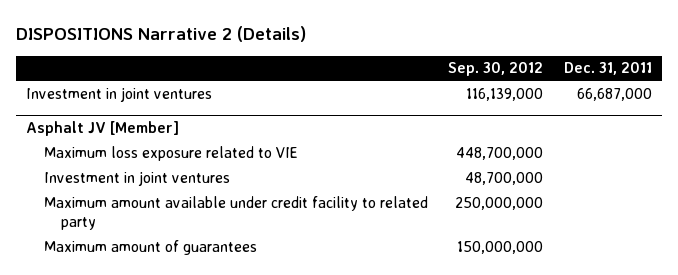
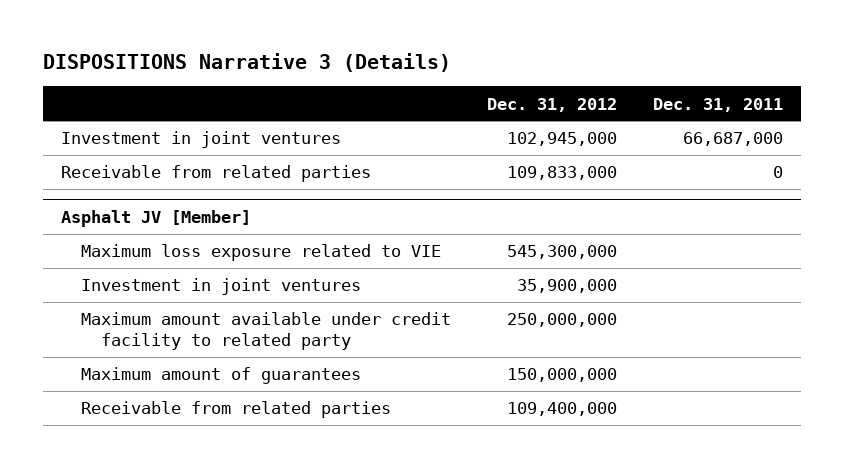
- DISPOSITIONS Narrative 2 (Details)
+ DISPOSITIONS Narrative 3 (Details)
- | Sep. 30, 2012 | Dec. 31, 2011
+ | Dec. 31, 2012 | Dec. 31, 2011
+ Receivable from related parties | 109,833,000 | 0
@ Asphalt JV [Member]
+ Receivable from related parties | 109,400,000 |

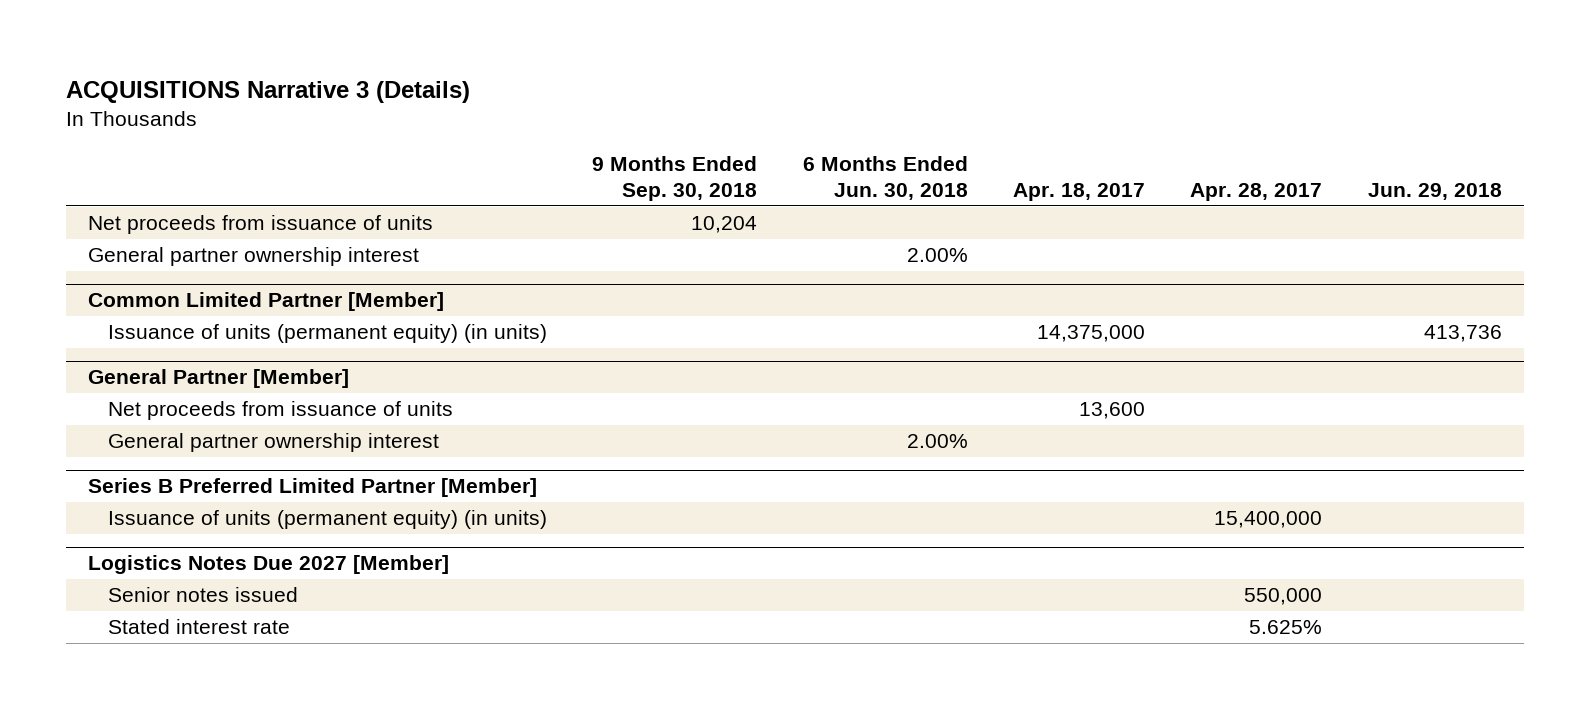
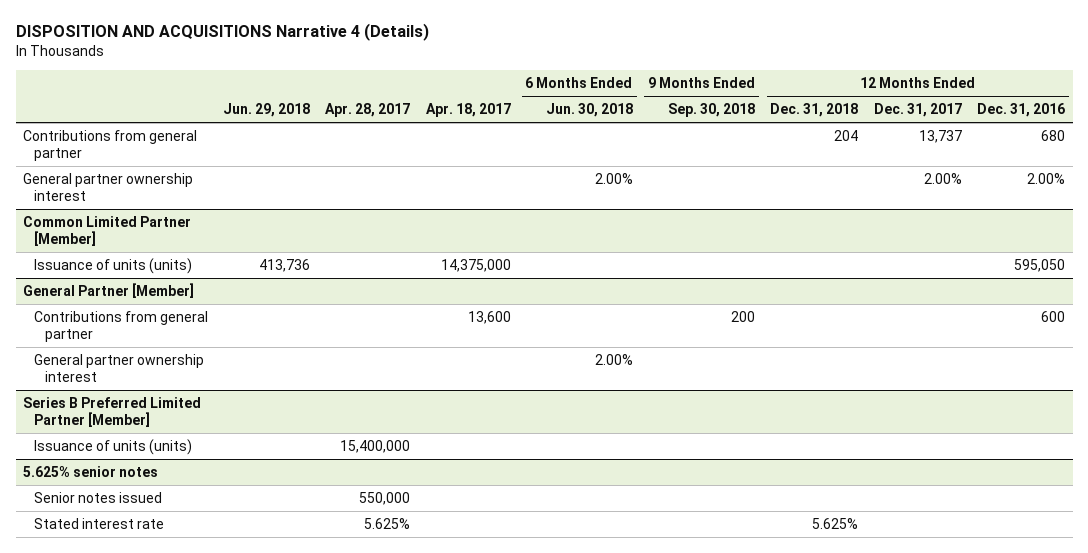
- ACQUISITIONS Narrative 3 (Details)
+ DISPOSITION AND ACQUISITIONS Narrative 4 (Details)
- | 9 Months Ended Sep. 30, 2018 | 6 Months Ended Jun. 30, 2018 | Apr. 18, 2017 | Apr. 28, 2017 | Jun. 29, 2018
+ | Jun. 29, 2018 | Apr. 28, 2017 | Apr. 18, 2017 | 6 Months Ended Jun. 30, 2018 | 9 Months Ended Sep. 30, 2018 | 12 Months Ended Dec. 31, 2018 | 12 Months Ended Dec. 31, 2017 | 12 Months Ended Dec. 31, 2016
- Net proceeds from issuance of units | 10,204 | | | |
+ Contributions from general partner | | | | | | 204 | 13,737 | 680
@ Common Limited Partner [Member]
- Issuance of units (permanent equity) (in units) | | | 14,375,000 | | 413,736
+ Issuance of units (units) | 413,736 | | 14,375,000 | | | | | 595,050
@ General Partner [Member]
- Net proceeds from issuance of units | | | 13,600 | |
+ Contributions from general partner | | | 13,600 | | 200 | | | 600
@ Series B Preferred Limited Partner [Member]
- Issuance of units (permanent equity) (in units) | | | | 15,400,000 |
- Logistics Notes Due 2027 [Member]
@ Series B Preferred Limited Partner [Member]
+ Issuance of units (units) | | 15,400,000 | | | | | |
+ 5.625% senior notes

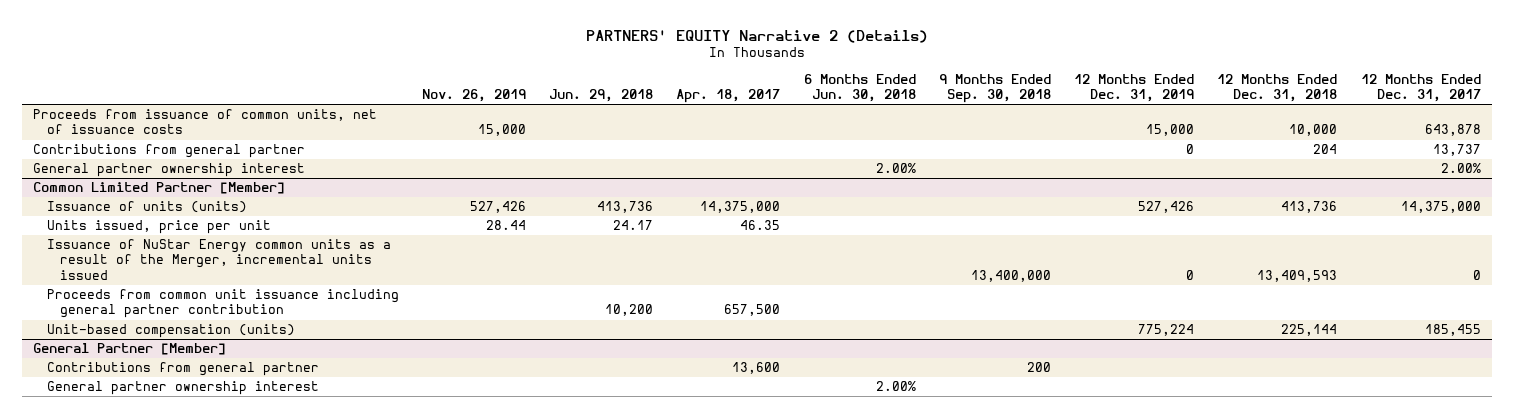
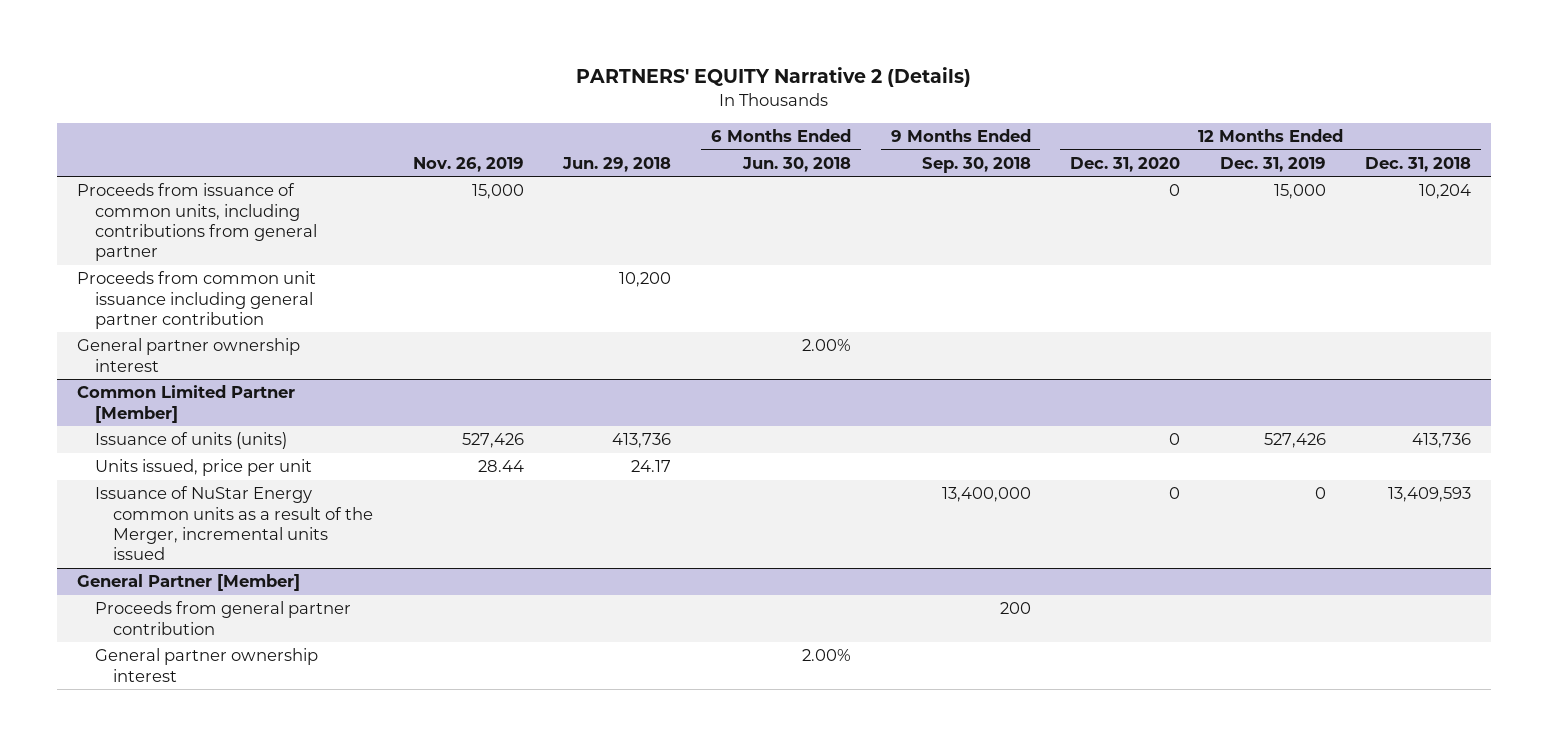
- | Nov. 26, 2019 | Jun. 29, 2018 | Apr. 18, 2017 | 6 Months Ended Jun. 30, 2018 | 9 Months Ended Sep. 30, 2018 | 12 Months Ended Dec. 31, 2019 | 12 Months Ended Dec. 31, 2018 | 12 Months Ended Dec. 31, 2017
+ | Nov. 26, 2019 | Jun. 29, 2018 | 6 Months Ended Jun. 30, 2018 | 9 Months Ended Sep. 30, 2018 | 12 Months Ended Dec. 31, 2020 | 12 Months Ended Dec. 31, 2019 | 12 Months Ended Dec. 31, 2018
- Proceeds from issuance of common units, net of issuance costs | 15,000 | | | | | 15,000 | 10,000 | 643,878
- Contributions from general partner | | | | | | 0 | 204 | 13,737
+ Proceeds from issuance of common units, including contributions from general partner | 15,000 | | | | 0 | 15,000 | 10,204
+ Proceeds from common unit issuance including general partner contribution | | 10,200 | | | | |
@ Common Limited Partner [Member]
- Proceeds from common unit issuance including general partner contribution | | 10,200 | 657,500 | | | | |
- Unit-based compensation (units) | | | | | | 775,224 | 225,144 | 185,455
@ General Partner [Member]
- Contributions from general partner | | | 13,600 | | 200 | | |
+ Proceeds from general partner contribution | | | | 200 | | |

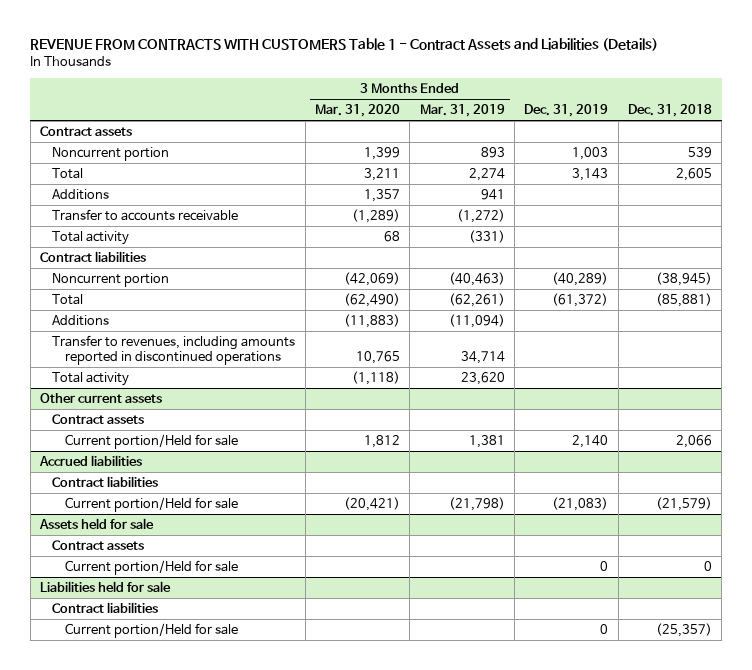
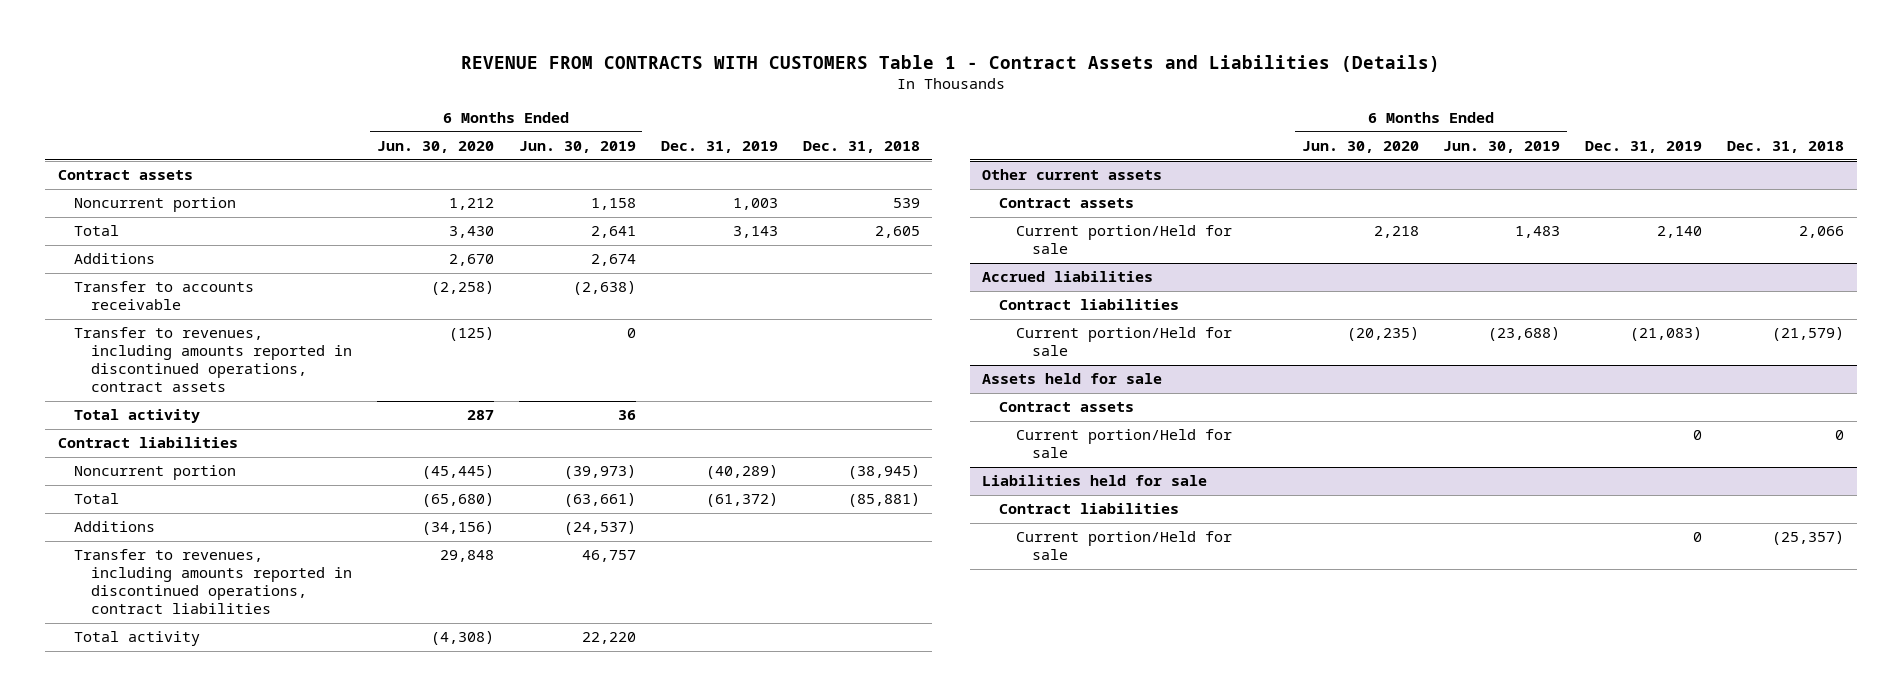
- | 3 Months Ended Mar. 31, 2020 | 3 Months Ended Mar. 31, 2019 | Dec. 31, 2019 | Dec. 31, 2018
+ | 6 Months Ended Jun. 30, 2020 | 6 Months Ended Jun. 30, 2019 | Dec. 31, 2019 | Dec. 31, 2018
+ Transfer to revenues, including amounts reported in discontinued operations, contract assets | (125) | 0 | |
- Transfer to revenues, including amounts reported in discontinued operations | 10,765 | 34,714 | |
+ Transfer to revenues, including amounts reported in discontinued operations, contract liabilities | 29,848 | 46,757 | |

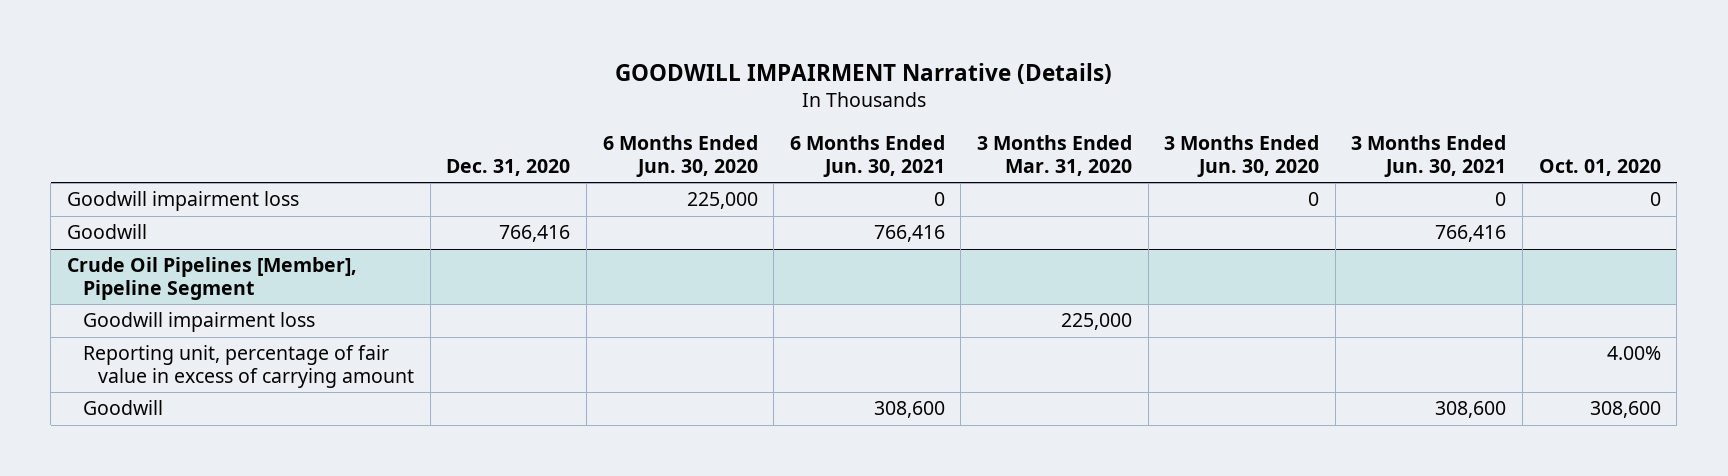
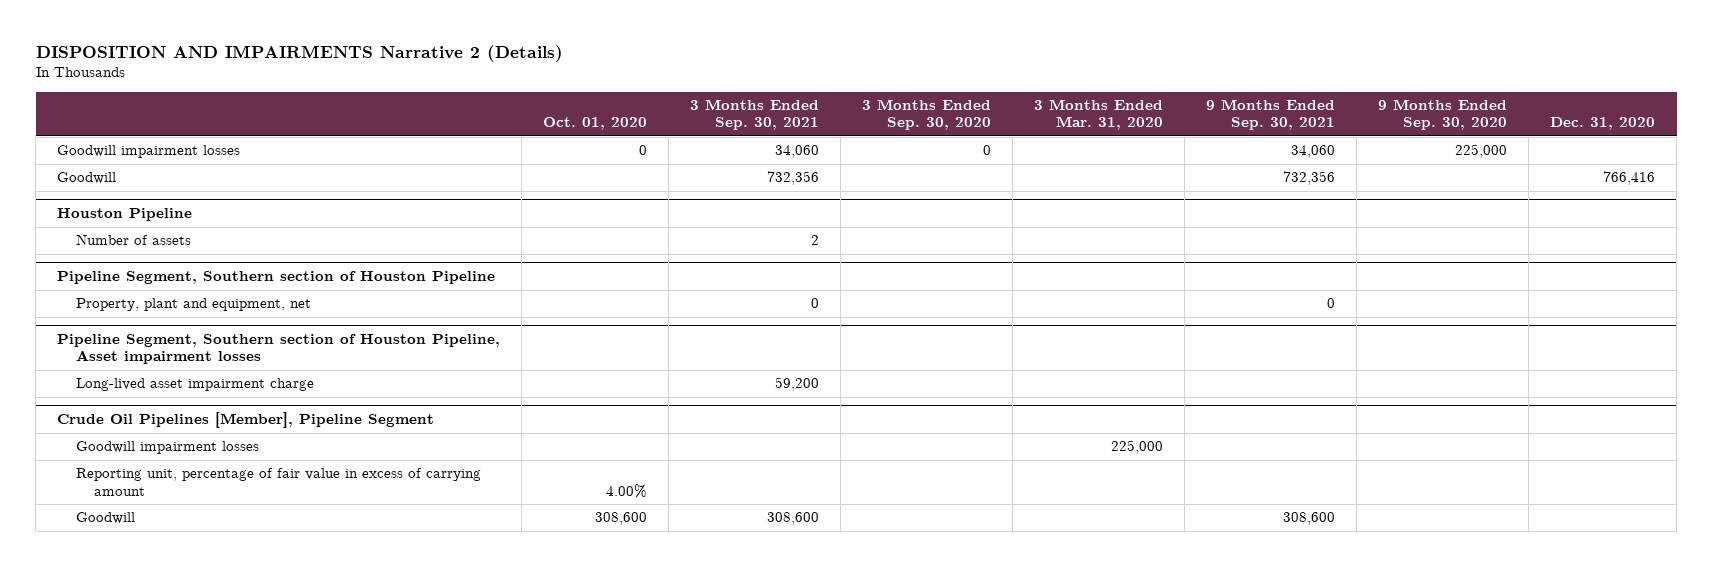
- GOODWILL IMPAIRMENT Narrative (Details)
+ DISPOSITION AND IMPAIRMENTS Narrative 2 (Details)
- | Dec. 31, 2020 | 6 Months Ended Jun. 30, 2020 | 6 Months Ended Jun. 30, 2021 | 3 Months Ended Mar. 31, 2020 | 3 Months Ended Jun. 30, 2020 | 3 Months Ended Jun. 30, 2021 | Oct. 01, 2020
+ | Oct. 01, 2020 | 3 Months Ended Sep. 30, 2021 | 3 Months Ended Sep. 30, 2020 | 3 Months Ended Mar. 31, 2020 | 9 Months Ended Sep. 30, 2021 | 9 Months Ended Sep. 30, 2020 | Dec. 31, 2020
- Goodwill impairment loss | | 225,000 | 0 | | 0 | 0 | 0
+ Goodwill impairment losses | 0 | 34,060 | 0 | | 34,060 | 225,000 |
+ Houston Pipeline
+ Number of assets | | 2 | | | | |
+ Pipeline Segment, Southern section of Houston Pipeline
+ Property, plant and equipment, net | | 0 | | | 0 | |
+ Pipeline Segment, Southern section of Houston Pipeline, Asset impairment losses
+ Long-lived asset impairment charge | | 59,200 | | | | |
@ Crude Oil Pipelines [Member], Pipeline Segment
- Goodwill impairment loss | | | | 225,000 | | |
+ Goodwill impairment losses | | | | 225,000 | | |

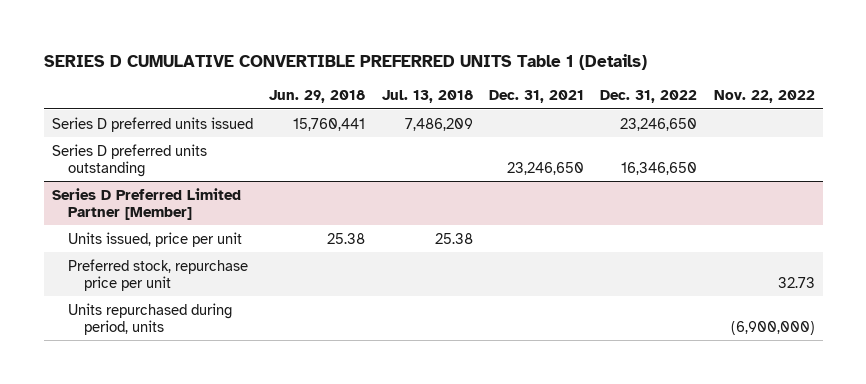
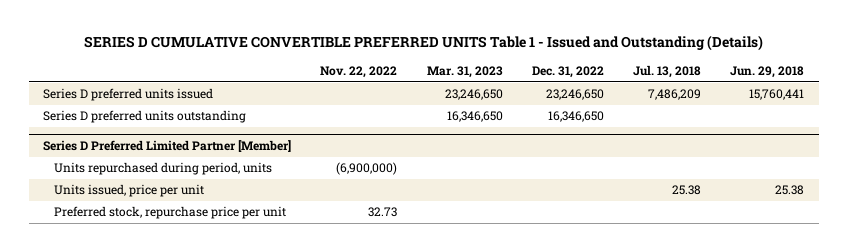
- SERIES D CUMULATIVE CONVERTIBLE PREFERRED UNITS Table 1 (Details)
+ SERIES D CUMULATIVE CONVERTIBLE PREFERRED UNITS Table 1 - Issued and Outstanding (Details)
- | Jun. 29, 2018 | Jul. 13, 2018 | Dec. 31, 2021 | Dec. 31, 2022 | Nov. 22, 2022
+ | Nov. 22, 2022 | Mar. 31, 2023 | Dec. 31, 2022 | Jul. 13, 2018 | Jun. 29, 2018
@ Series D Preferred Limited Partner [Member]
moved up: Units repurchased during period, units | (6,900,000) | | | |

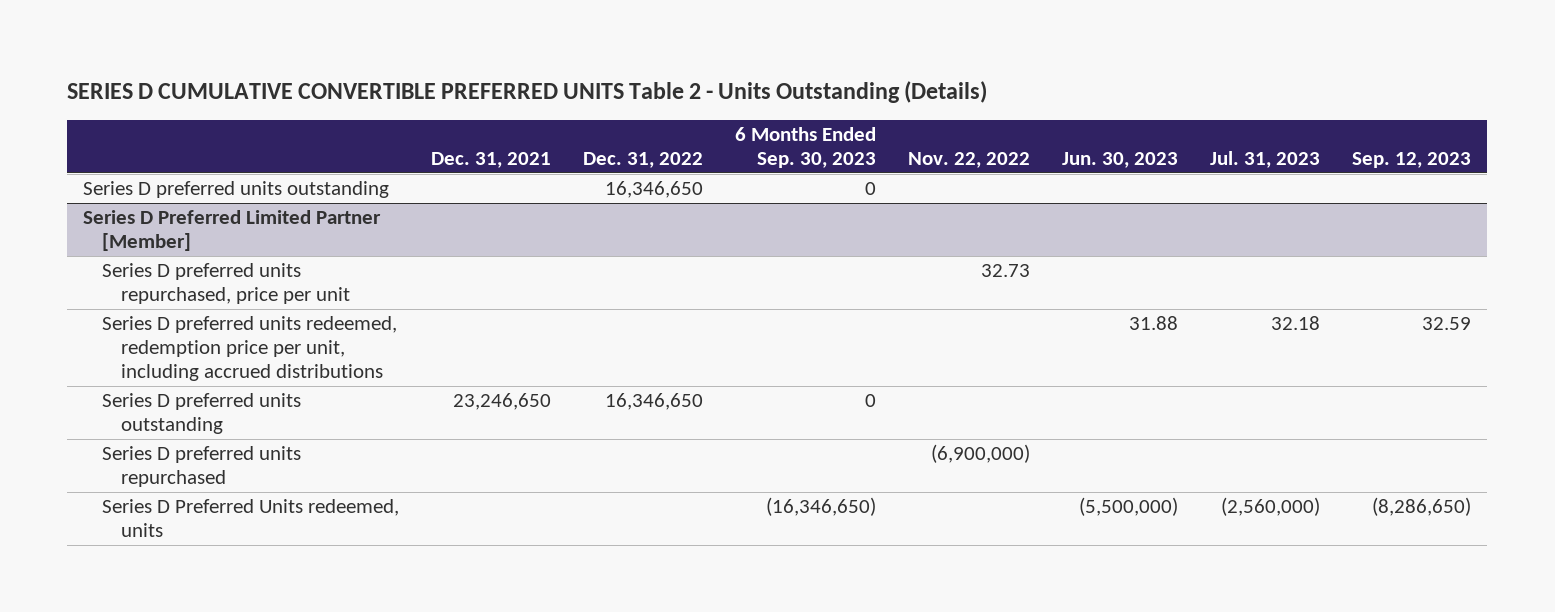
- SERIES D CUMULATIVE CONVERTIBLE PREFERRED UNITS Table 1 - Issued and Outstanding (Details)
+ SERIES D CUMULATIVE CONVERTIBLE PREFERRED UNITS Table 2 - Units Outstanding (Details)
- | Nov. 22, 2022 | Mar. 31, 2023 | Dec. 31, 2022 | Jul. 13, 2018 | Jun. 29, 2018
+ | Dec. 31, 2021 | Dec. 31, 2022 | 6 Months Ended Sep. 30, 2023 | Nov. 22, 2022 | Jun. 30, 2023 | Jul. 31, 2023 | Sep. 12, 2023
- Series D preferred units issued | | 23,246,650 | 23,246,650 | 7,486,209 | 15,760,441
@ Series D Preferred Limited Partner [Member]
- Units repurchased during period, units | (6,900,000) | | | |
- Units issued, price per unit | | | | 25.38 | 25.38
- Preferred stock, repurchase price per unit | 32.73 | | | |
+ Series D preferred units repurchased, price per unit | | | | 32.73 | | |
+ Series D preferred units redeemed, redemption price per unit, including accrued distributions | | | | | 31.88 | 32.18 | 32.59
+ Series D preferred units outstanding | 23,246,650 | 16,346,650 | 0 | | | |
+ Series D preferred units repurchased | | | | (6,900,000) | | |
+ Series D Preferred Units redeemed, units | | | (16,346,650) | | (5,500,000) | (2,560,000) | (8,286,650)

